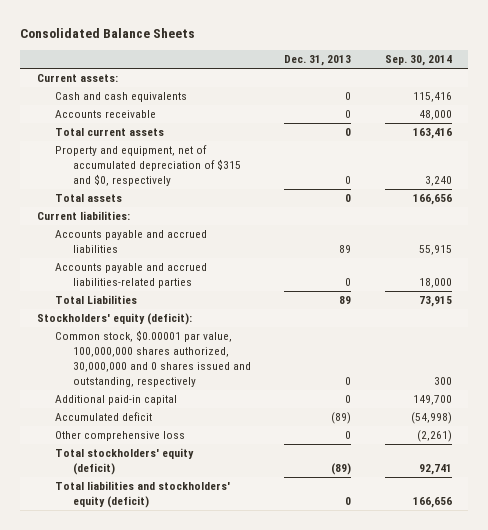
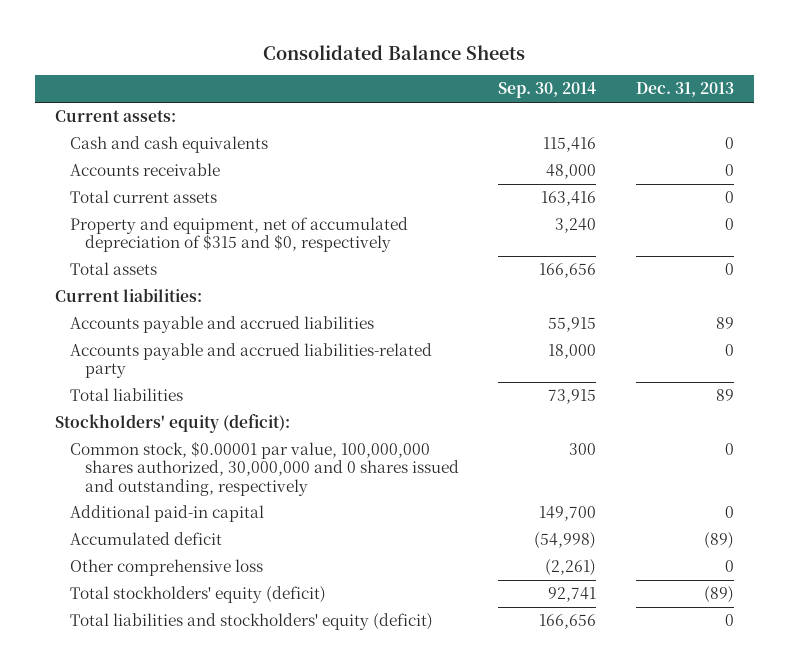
- | Dec. 31, 2013 | Sep. 30, 2014
+ | Sep. 30, 2014 | Dec. 31, 2013
- Accounts payable and accrued liabilities-related parties | 0 | 18,000
- Total Liabilities | 89 | 73,915
+ Accounts payable and accrued liabilities-related party | 18,000 | 0
+ Total liabilities | 73,915 | 89

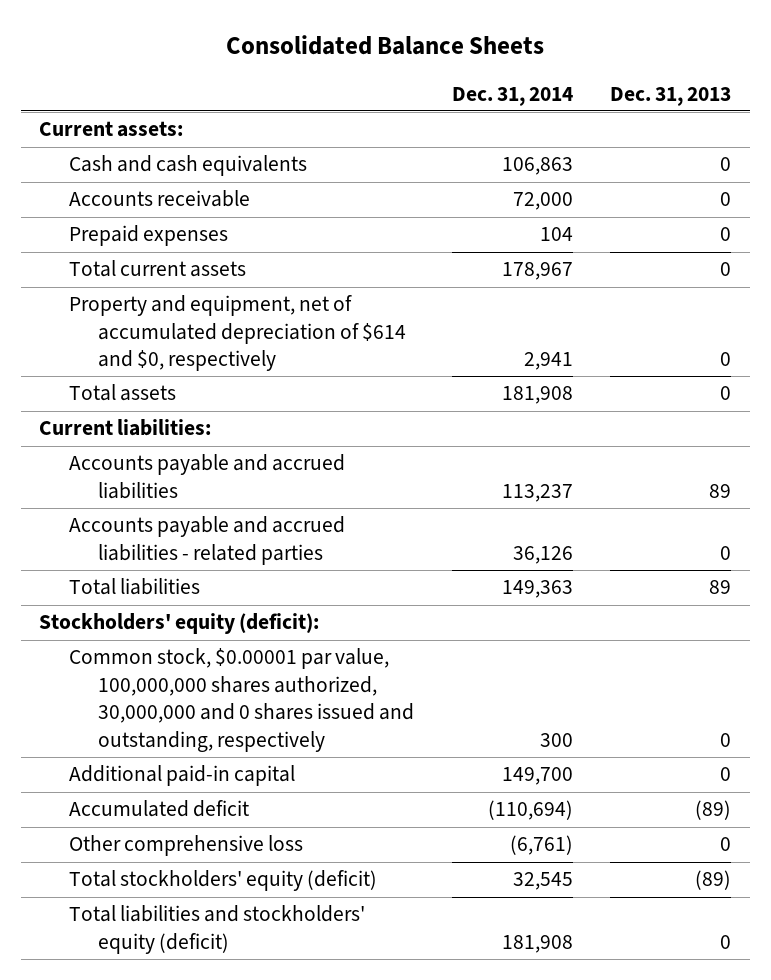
- | Sep. 30, 2014 | Dec. 31, 2013
+ | Dec. 31, 2014 | Dec. 31, 2013
+ Prepaid expenses | 104 | 0
- Property and equipment, net of accumulated depreciation of $315 and $0, respectively | 3,240 | 0
+ Property and equipment, net of accumulated depreciation of $614 and $0, respectively | 2,941 | 0
- Accounts payable and accrued liabilities-related party | 18,000 | 0
+ Accounts payable and accrued liabilities - related parties | 36,126 | 0

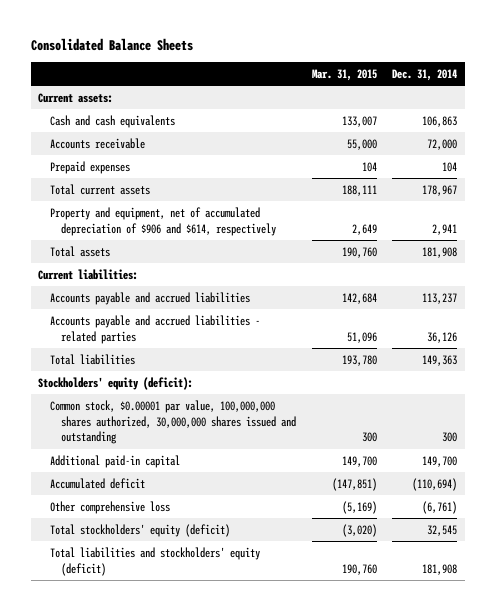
- | Dec. 31, 2014 | Dec. 31, 2013
+ | Mar. 31, 2015 | Dec. 31, 2014
- Property and equipment, net of accumulated depreciation of $614 and $0, respectively | 2,941 | 0
+ Property and equipment, net of accumulated depreciation of $906 and $614, respectively | 2,649 | 2,941
- Common stock, $0.00001 par value, 100,000,000 shares authorized, 30,000,000 and 0 shares issued and outstanding, respectively | 300 | 0
+ Common stock, $0.00001 par value, 100,000,000 shares authorized, 30,000,000 shares issued and outstanding | 300 | 300

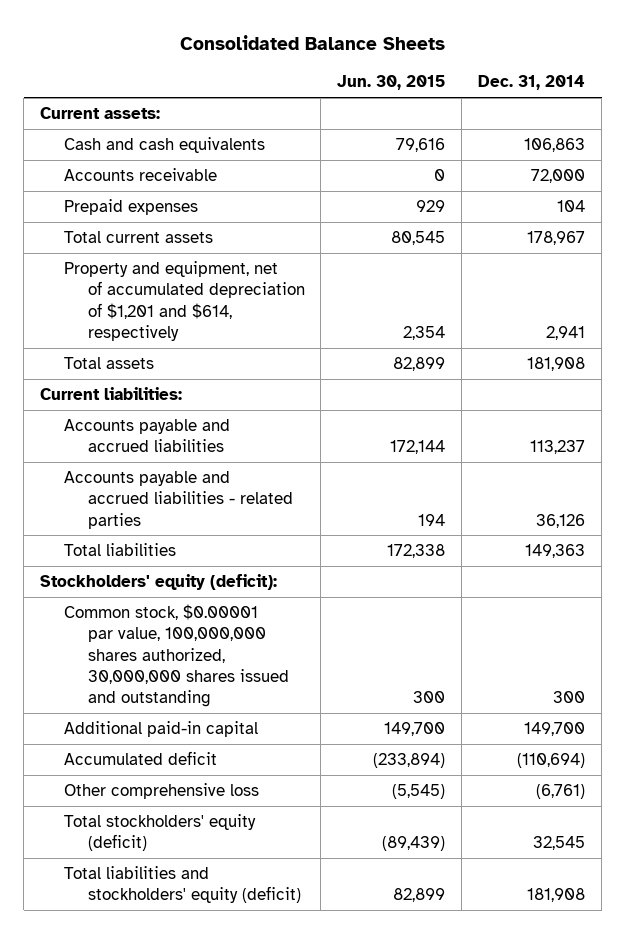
- | Mar. 31, 2015 | Dec. 31, 2014
+ | Jun. 30, 2015 | Dec. 31, 2014
- Property and equipment, net of accumulated depreciation of $906 and $614, respectively | 2,649 | 2,941
+ Property and equipment, net of accumulated depreciation of $1,201 and $614, respectively | 2,354 | 2,941

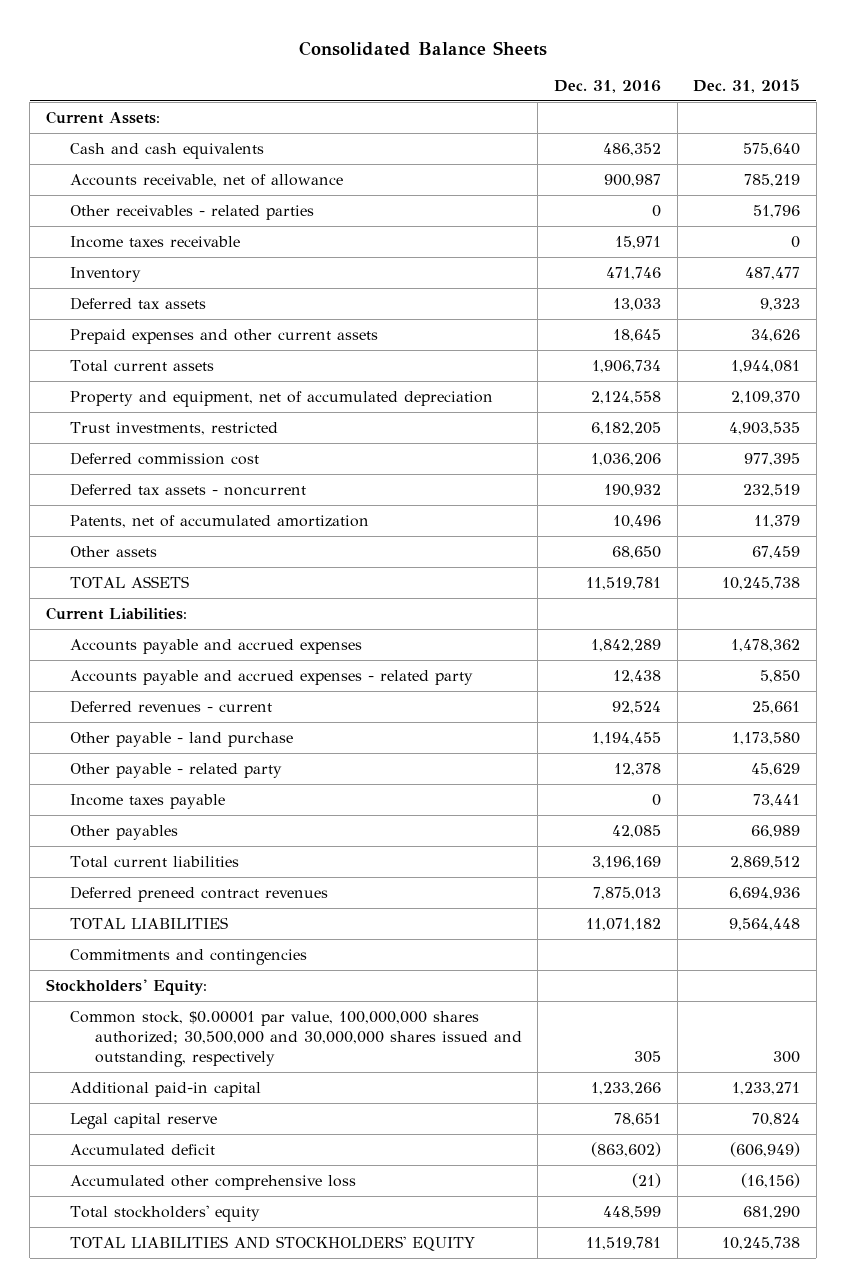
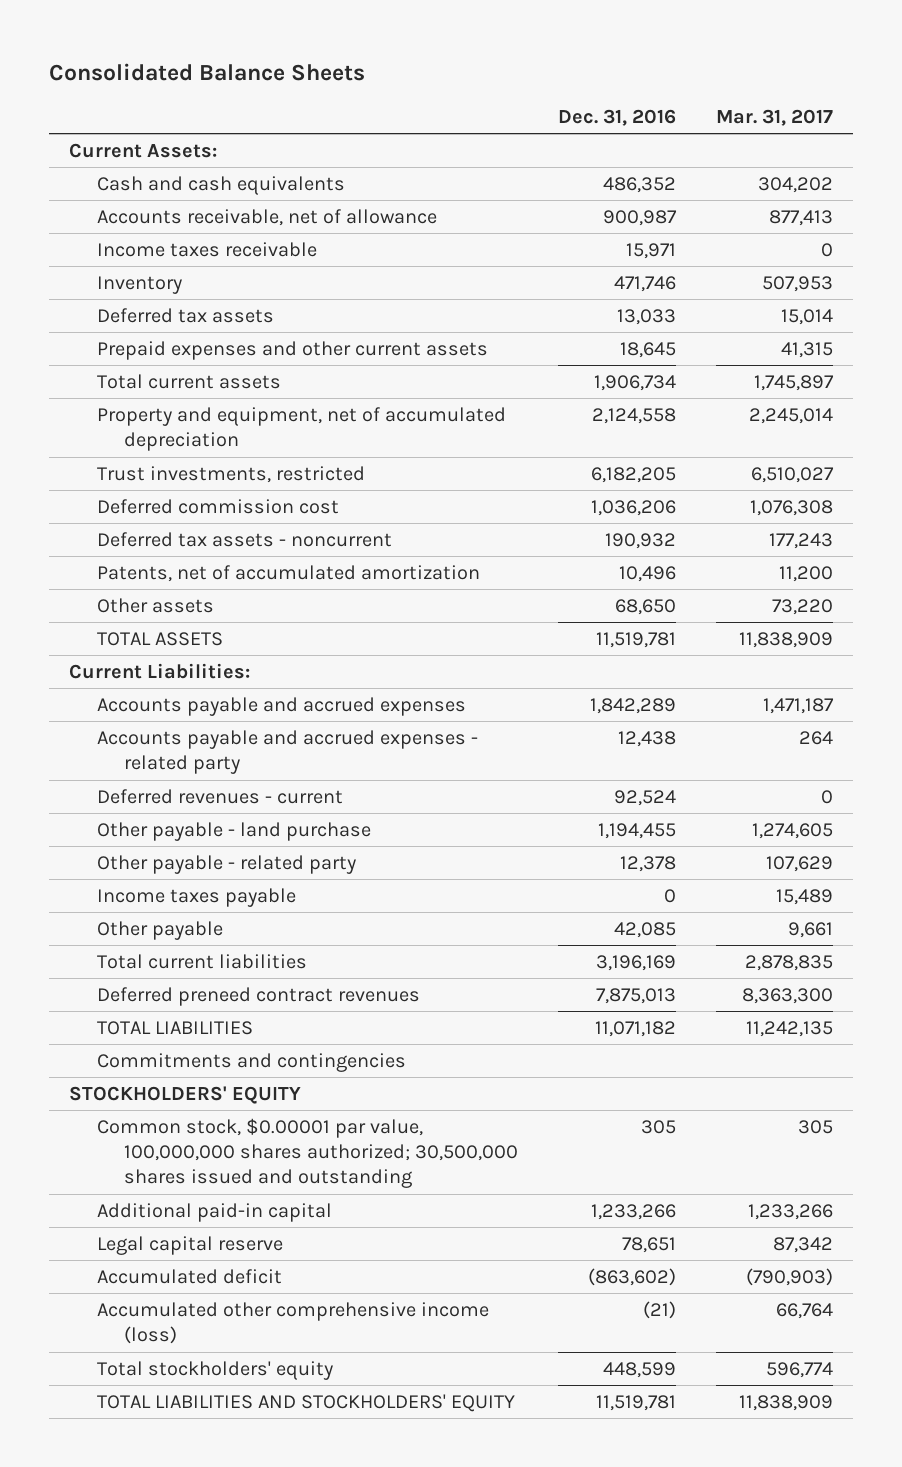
- | Dec. 31, 2016 | Dec. 31, 2015
+ | Dec. 31, 2016 | Mar. 31, 2017
- Other receivables - related parties | 0 | 51,796
- Other payables | 42,085 | 66,989
+ Other payable | 42,085 | 9,661
- Stockholders' Equity:
- Common stock, $0.00001 par value, 100,000,000 shares authorized; 30,500,000 and 30,000,000 shares issued and outstanding, respectively | 305 | 300
+ STOCKHOLDERS' EQUITY
+ Common stock, $0.00001 par value, 100,000,000 shares authorized; 30,500,000 shares issued and outstanding | 305 | 305
- Accumulated other comprehensive loss | (21) | (16,156)
+ Accumulated other comprehensive income (loss) | (21) | 66,764

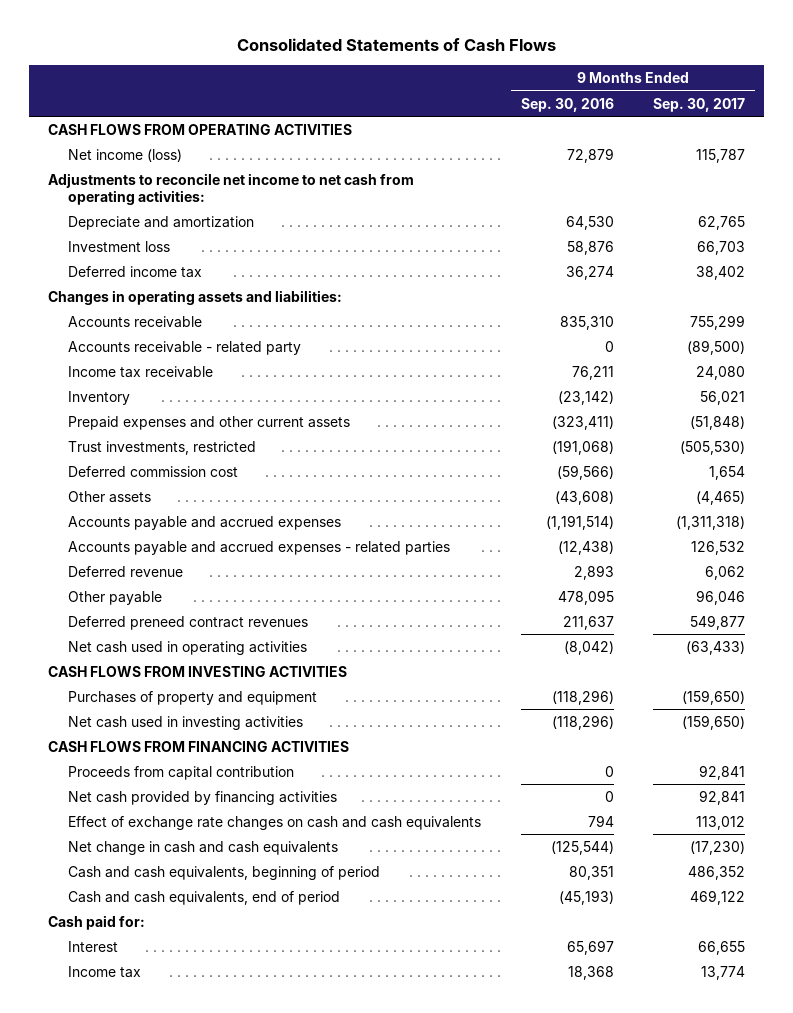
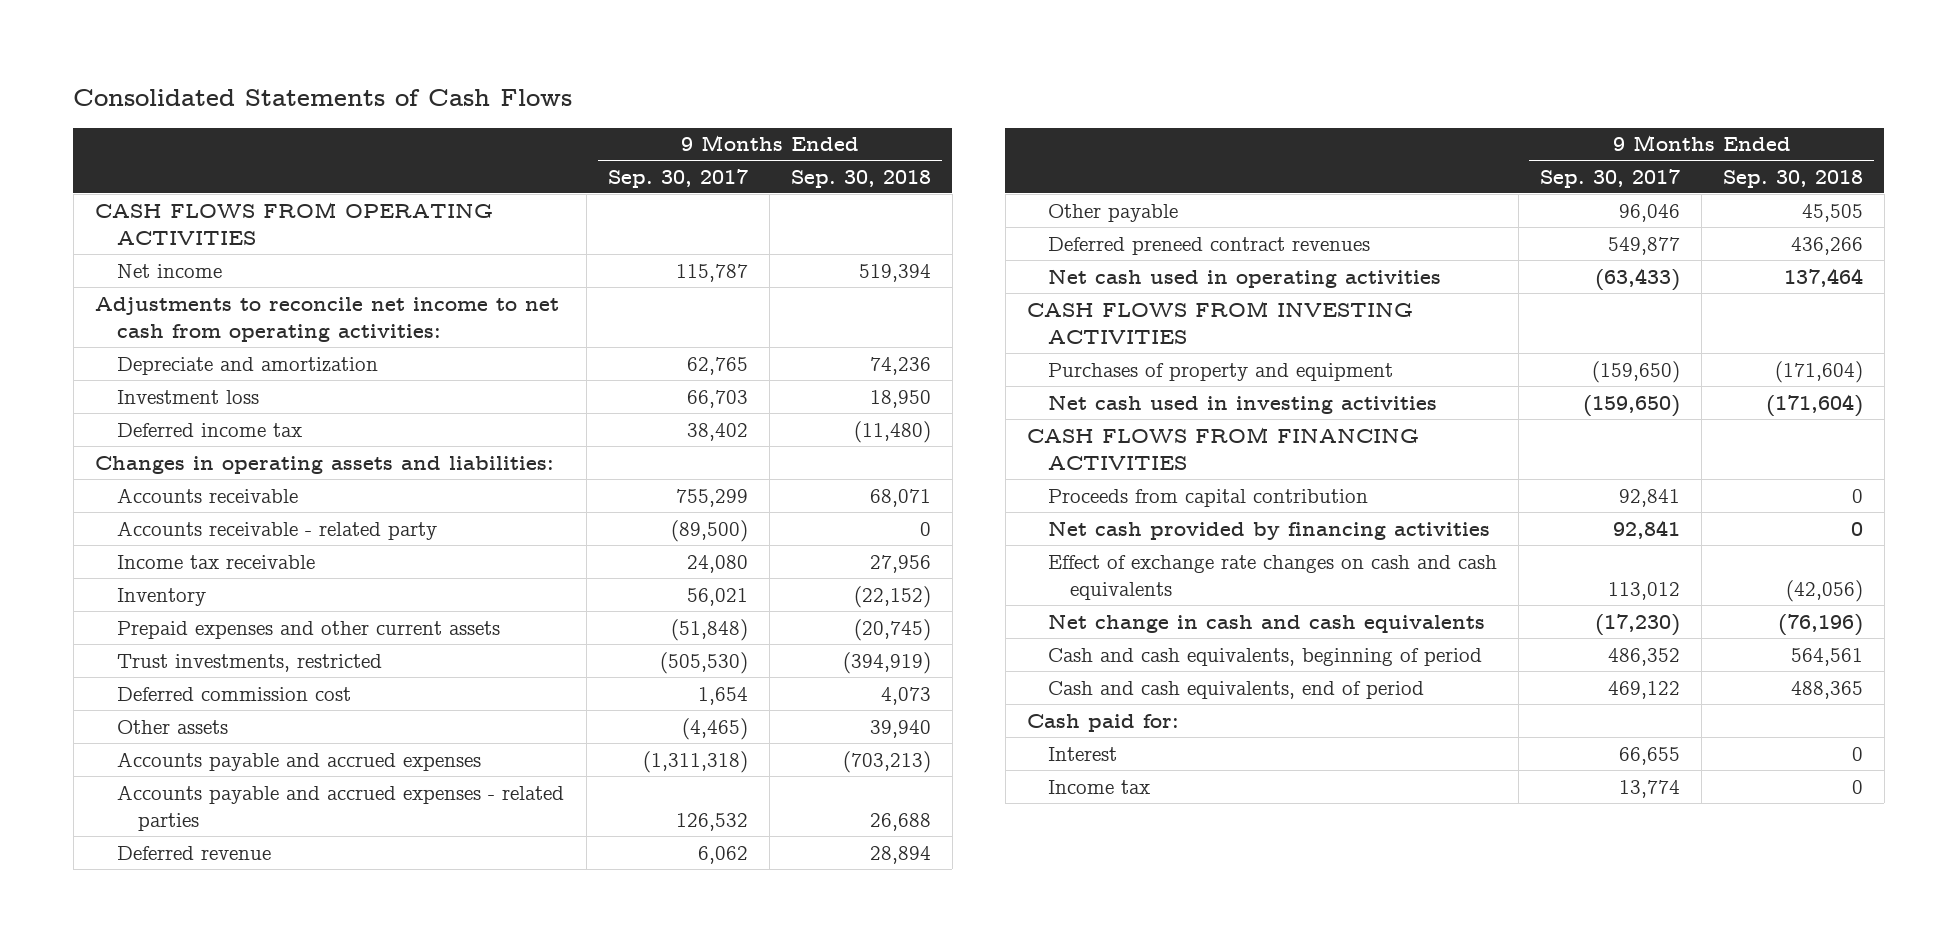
- | 9 Months Ended Sep. 30, 2016 | 9 Months Ended Sep. 30, 2017
+ | 9 Months Ended Sep. 30, 2017 | 9 Months Ended Sep. 30, 2018
- Net income (loss) | 72,879 | 115,787
+ Net income | 115,787 | 519,394

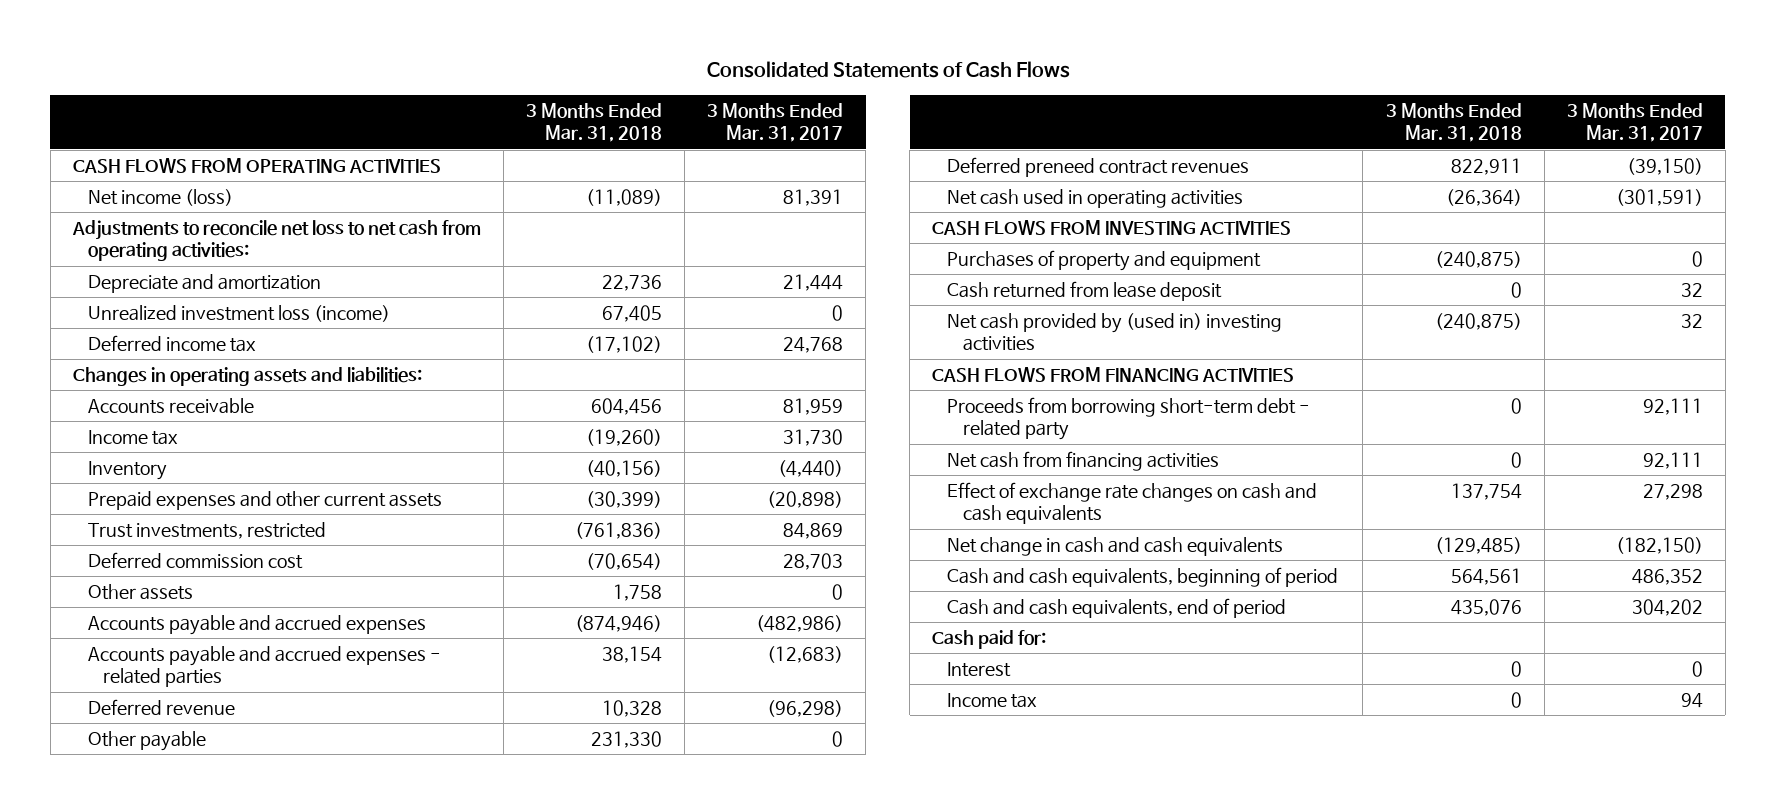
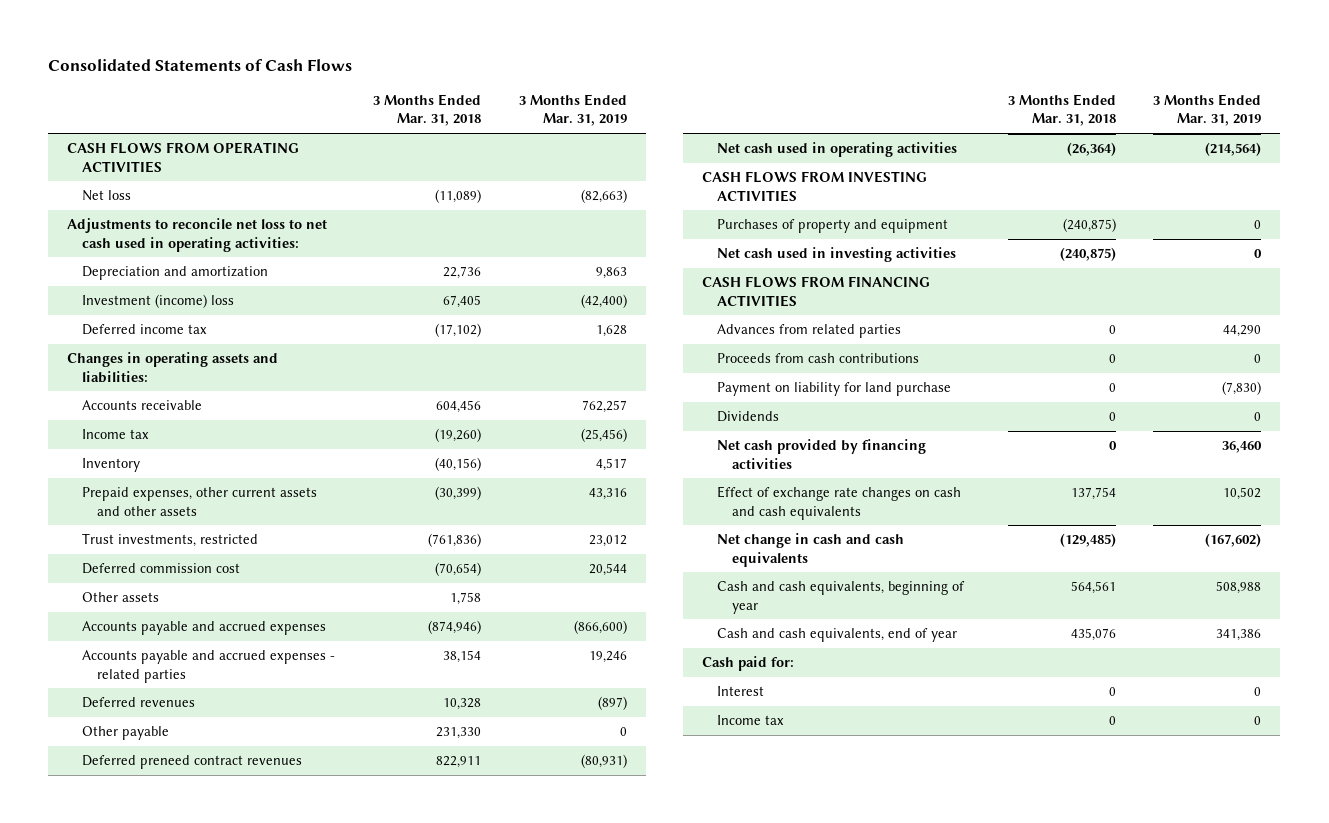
- | 3 Months Ended Mar. 31, 2018 | 3 Months Ended Mar. 31, 2017
+ | 3 Months Ended Mar. 31, 2018 | 3 Months Ended Mar. 31, 2019
- Net income (loss) | (11,089) | 81,391
- Adjustments to reconcile net loss to net cash from operating activities:
- Depreciate and amortization | 22,736 | 21,444
- Unrealized investment loss (income) | 67,405 | 0
+ Net loss | (11,089) | (82,663)
+ Adjustments to reconcile net loss to net cash used in operating activities:
+ Depreciation and amortization | 22,736 | 9,863
+ Investment (income) loss | 67,405 | (42,400)
- Prepaid expenses and other current assets | (30,399) | (20,898)
+ Prepaid expenses, other current assets and other assets | (30,399) | 43,316
- Deferred revenue | 10,328 | (96,298)
+ Deferred revenues | 10,328 | (897)
- Cash returned from lease deposit | 0 | 32
- Net cash provided by (used in) investing activities | (240,875) | 32
+ Net cash used in investing activities | (240,875) | 0
- Proceeds from borrowing short-term debt - related party | 0 | 92,111
- Net cash from financing activities | 0 | 92,111
+ Advances from related parties | 0 | 44,290
+ Proceeds from cash contributions | 0 | 0
+ Payment on liability for land purchase | 0 | (7,830)
+ Dividends | 0 | 0
+ Net cash provided by financing activities | 0 | 36,460
- Cash and cash equivalents, beginning of period | 564,561 | 486,352
- Cash and cash equivalents, end of period | 435,076 | 304,202
+ Cash and cash equivalents, beginning of year | 564,561 | 508,988
+ Cash and cash equivalents, end of year | 435,076 | 341,386

